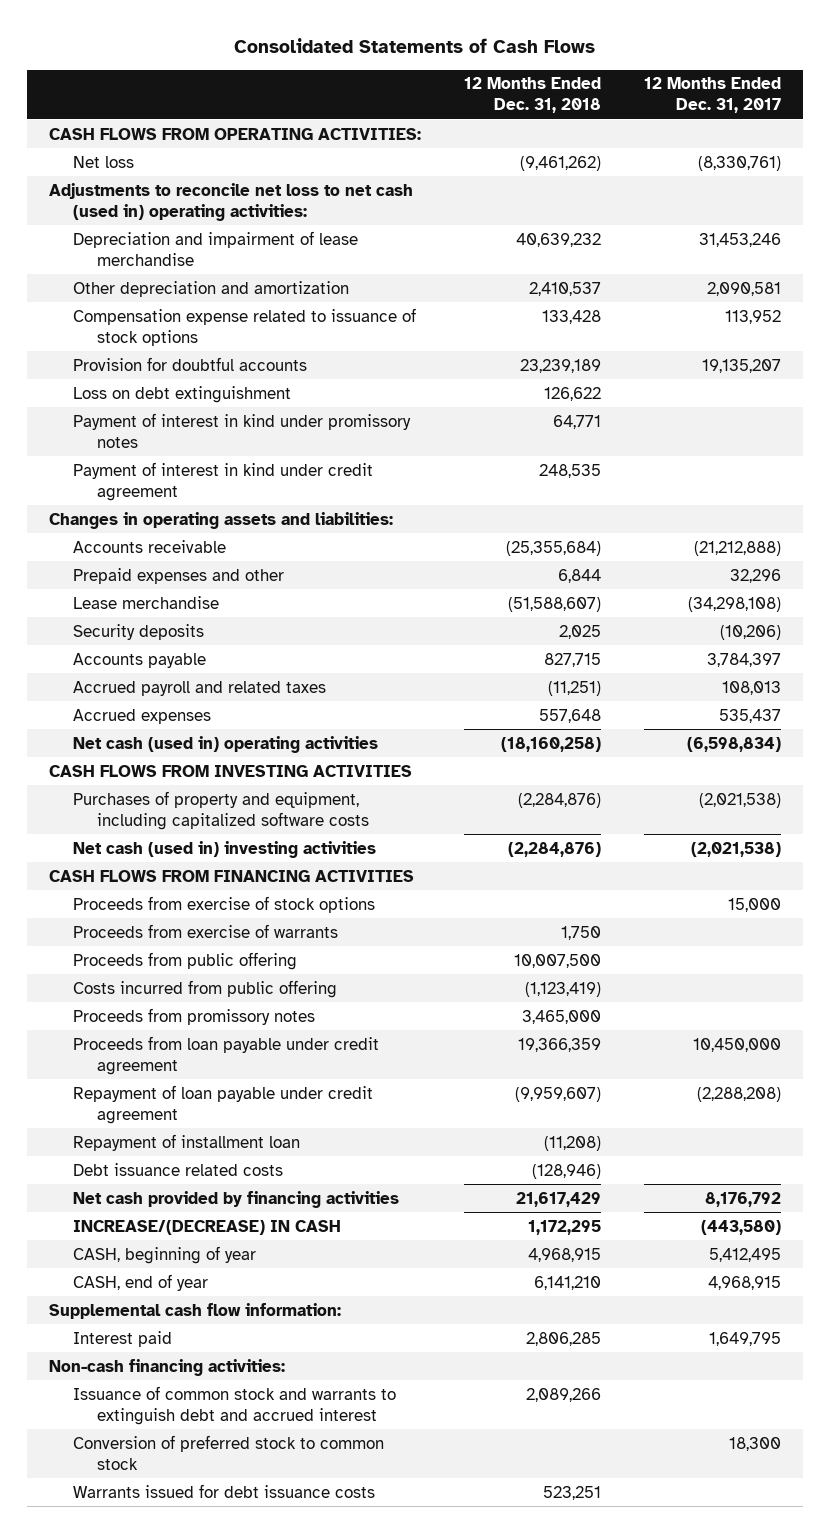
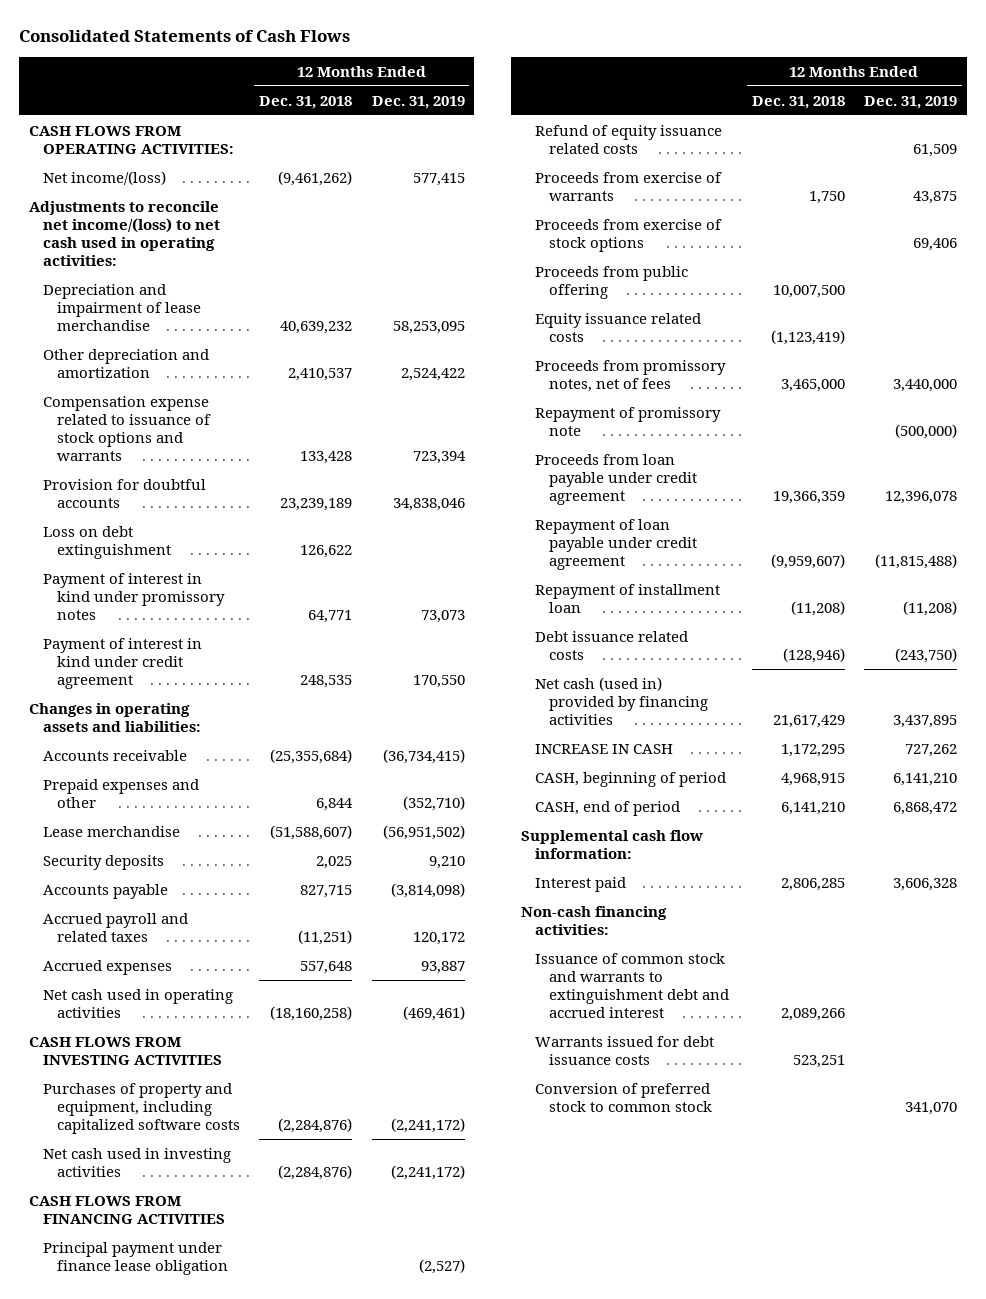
- | 12 Months Ended Dec. 31, 2018 | 12 Months Ended Dec. 31, 2017
+ | 12 Months Ended Dec. 31, 2018 | 12 Months Ended Dec. 31, 2019
- Net loss | (9,461,262) | (8,330,761)
- Adjustments to reconcile net loss to net cash (used in) operating activities:
+ Net income/(loss) | (9,461,262) | 577,415
+ Adjustments to reconcile net income/(loss) to net cash used in operating activities:
- Compensation expense related to issuance of stock options | 133,428 | 113,952
+ Compensation expense related to issuance of stock options and warrants | 133,428 | 723,394
- Net cash (used in) operating activities | (18,160,258) | (6,598,834)
+ Net cash used in operating activities | (18,160,258) | (469,461)
- Net cash (used in) investing activities | (2,284,876) | (2,021,538)
+ Net cash used in investing activities | (2,284,876) | (2,241,172)
+ Principal payment under finance lease obligation | | (2,527)
+ Refund of equity issuance related costs | | 61,509
moved down: Proceeds from exercise of stock options | | 69,406
- Costs incurred from public offering | (1,123,419) |
- Proceeds from promissory notes | 3,465,000 |
+ Equity issuance related costs | (1,123,419) |
+ Proceeds from promissory notes, net of fees | 3,465,000 | 3,440,000
+ Repayment of promissory note | | (500,000)
- Net cash provided by financing activities | 21,617,429 | 8,176,792
- INCREASE/(DECREASE) IN CASH | 1,172,295 | (443,580)
- CASH, beginning of year | 4,968,915 | 5,412,495
- CASH, end of year | 6,141,210 | 4,968,915
+ Net cash (used in) provided by financing activities | 21,617,429 | 3,437,895
+ INCREASE IN CASH | 1,172,295 | 727,262
+ CASH, beginning of period | 4,968,915 | 6,141,210
+ CASH, end of period | 6,141,210 | 6,868,472
- Issuance of common stock and warrants to extinguish debt and accrued interest | 2,089,266 |
+ Issuance of common stock and warrants to extinguishment debt and accrued interest | 2,089,266 |
moved down: Conversion of preferred stock to common stock | | 341,070

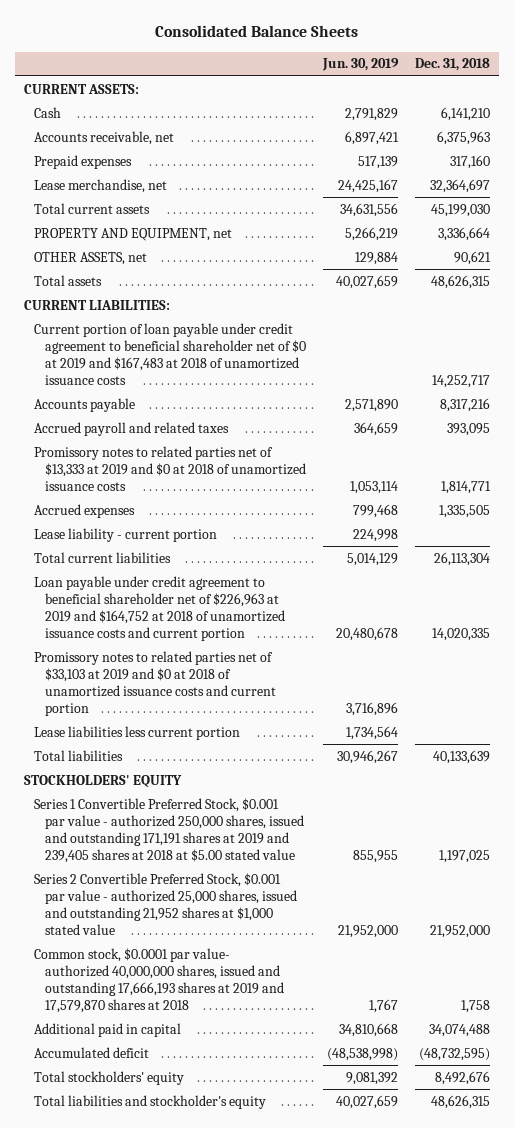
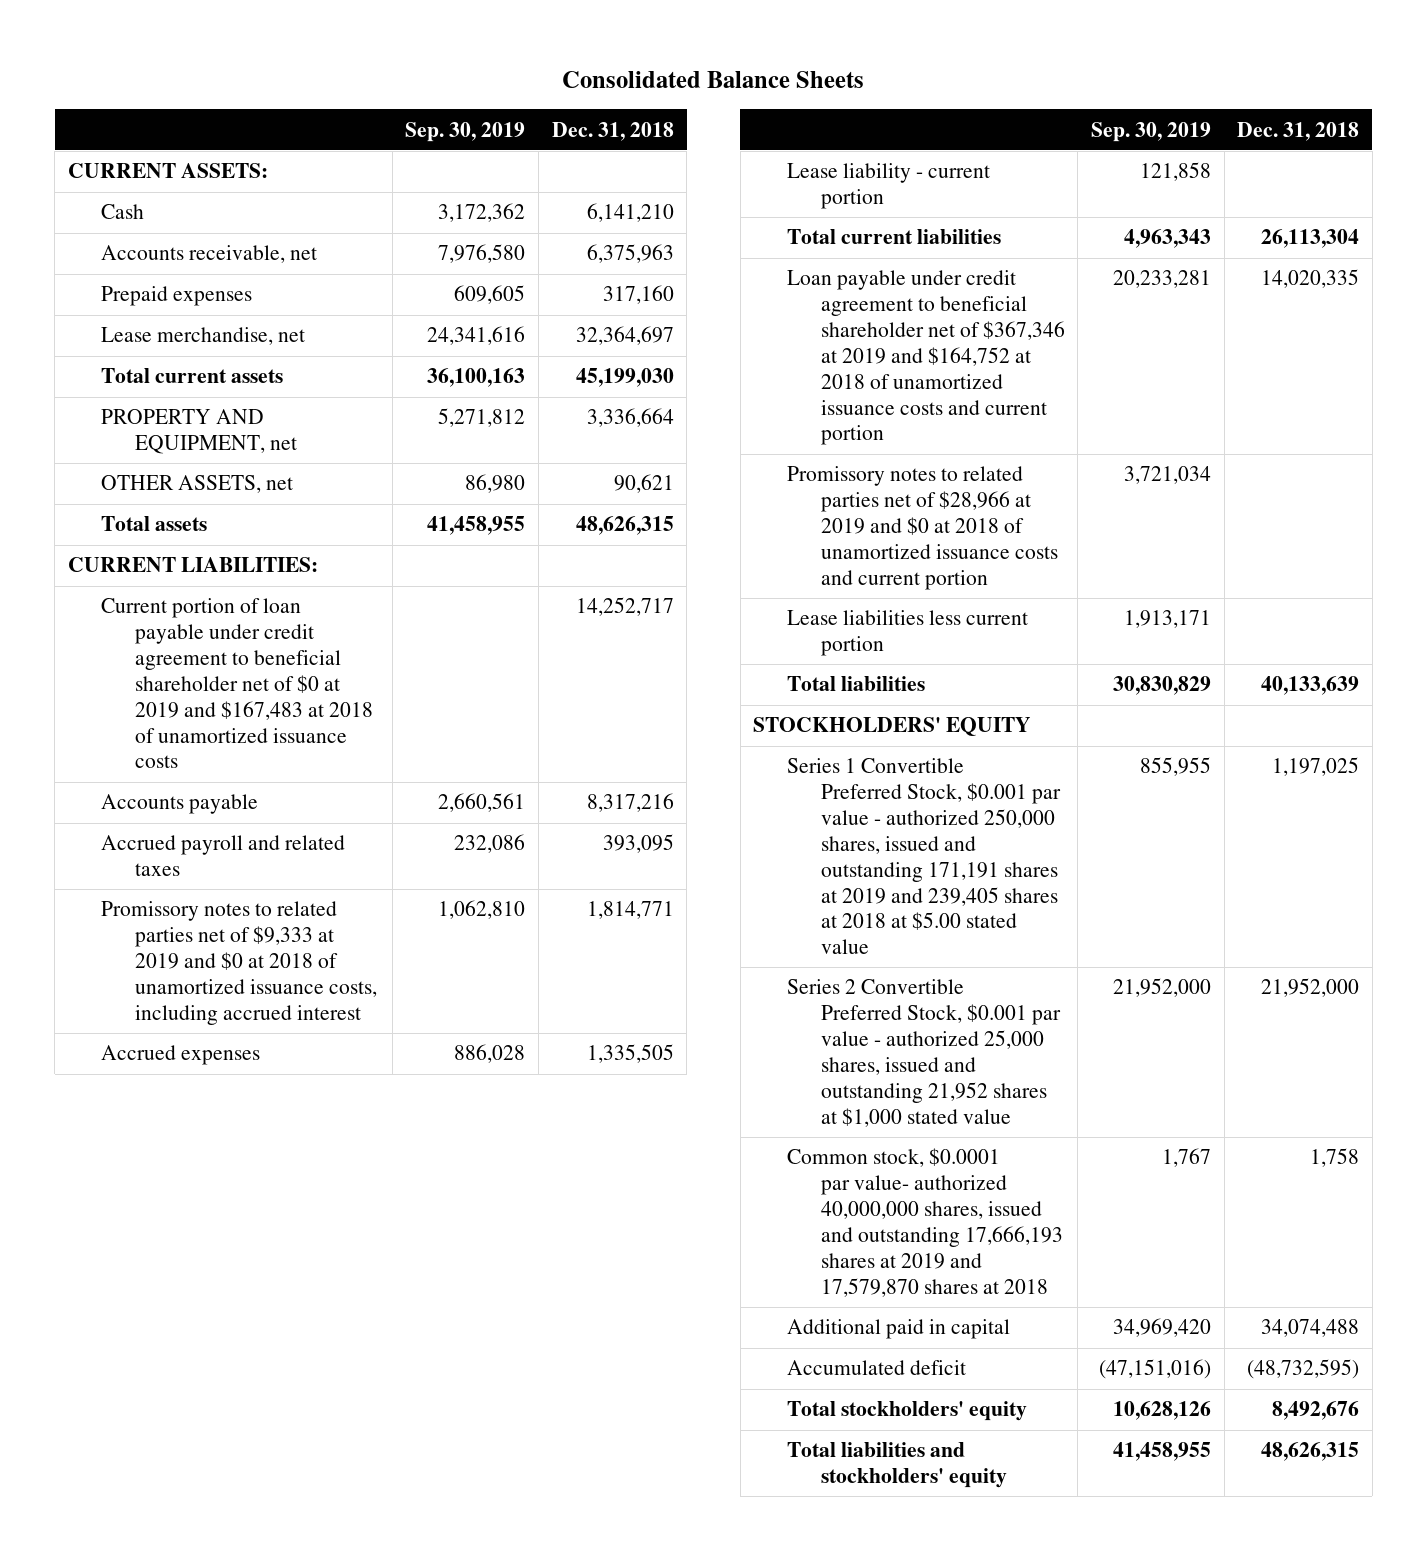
- | Jun. 30, 2019 | Dec. 31, 2018
+ | Sep. 30, 2019 | Dec. 31, 2018
- Promissory notes to related parties net of $13,333 at 2019 and $0 at 2018 of unamortized issuance costs | 1,053,114 | 1,814,771
+ Promissory notes to related parties net of $9,333 at 2019 and $0 at 2018 of unamortized issuance costs, including accrued interest | 1,062,810 | 1,814,771
- Loan payable under credit agreement to beneficial shareholder net of $226,963 at 2019 and $164,752 at 2018 of unamortized issuance costs and current portion | 20,480,678 | 14,020,335
- Promissory notes to related parties net of $33,103 at 2019 and $0 at 2018 of unamortized issuance costs and current portion | 3,716,896 |
+ Loan payable under credit agreement to beneficial shareholder net of $367,346 at 2019 and $164,752 at 2018 of unamortized issuance costs and current portion | 20,233,281 | 14,020,335
+ Promissory notes to related parties net of $28,966 at 2019 and $0 at 2018 of unamortized issuance costs and current portion | 3,721,034 |
- Total liabilities and stockholder's equity | 40,027,659 | 48,626,315
+ Total liabilities and stockholders' equity | 41,458,955 | 48,626,315

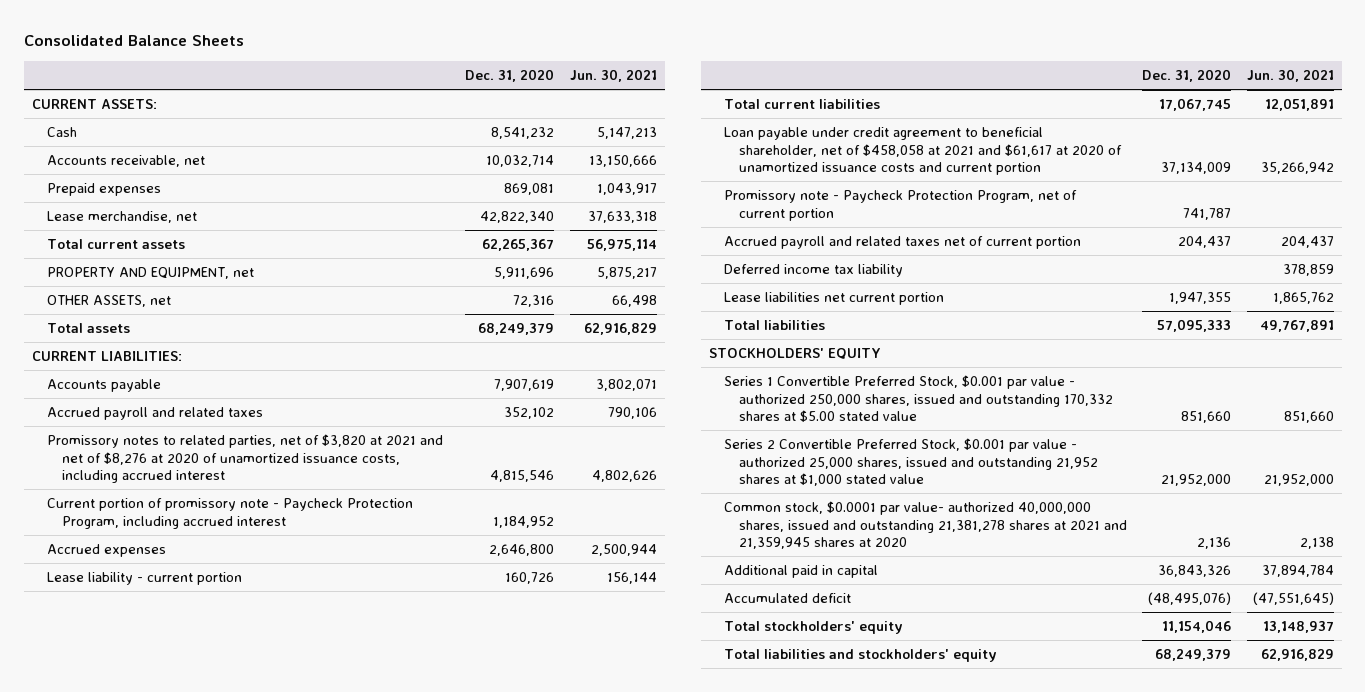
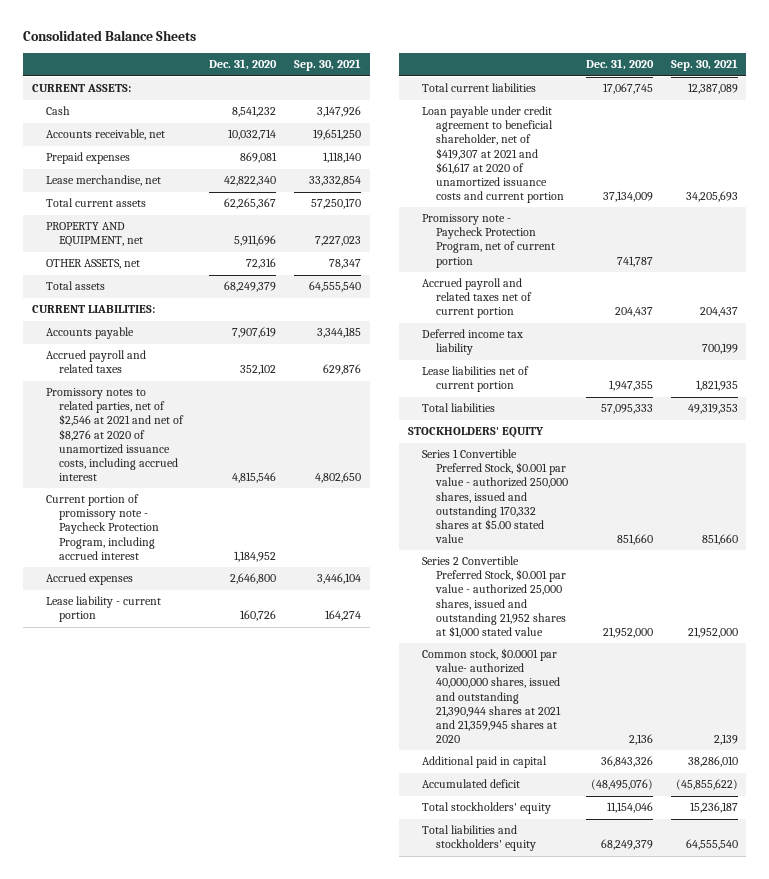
- | Dec. 31, 2020 | Jun. 30, 2021
+ | Dec. 31, 2020 | Sep. 30, 2021
- Promissory notes to related parties, net of $3,820 at 2021 and net of $8,276 at 2020 of unamortized issuance costs, including accrued interest | 4,815,546 | 4,802,626
+ Promissory notes to related parties, net of $2,546 at 2021 and net of $8,276 at 2020 of unamortized issuance costs, including accrued interest | 4,815,546 | 4,802,650
- Loan payable under credit agreement to beneficial shareholder, net of $458,058 at 2021 and $61,617 at 2020 of unamortized issuance costs and current portion | 37,134,009 | 35,266,942
+ Loan payable under credit agreement to beneficial shareholder, net of $419,307 at 2021 and $61,617 at 2020 of unamortized issuance costs and current portion | 37,134,009 | 34,205,693
- Lease liabilities net current portion | 1,947,355 | 1,865,762
+ Lease liabilities net of current portion | 1,947,355 | 1,821,935
- Common stock, $0.0001 par value- authorized 40,000,000 shares, issued and outstanding 21,381,278 shares at 2021 and 21,359,945 shares at 2020 | 2,136 | 2,138
+ Common stock, $0.0001 par value- authorized 40,000,000 shares, issued and outstanding 21,390,944 shares at 2021 and 21,359,945 shares at 2020 | 2,136 | 2,139

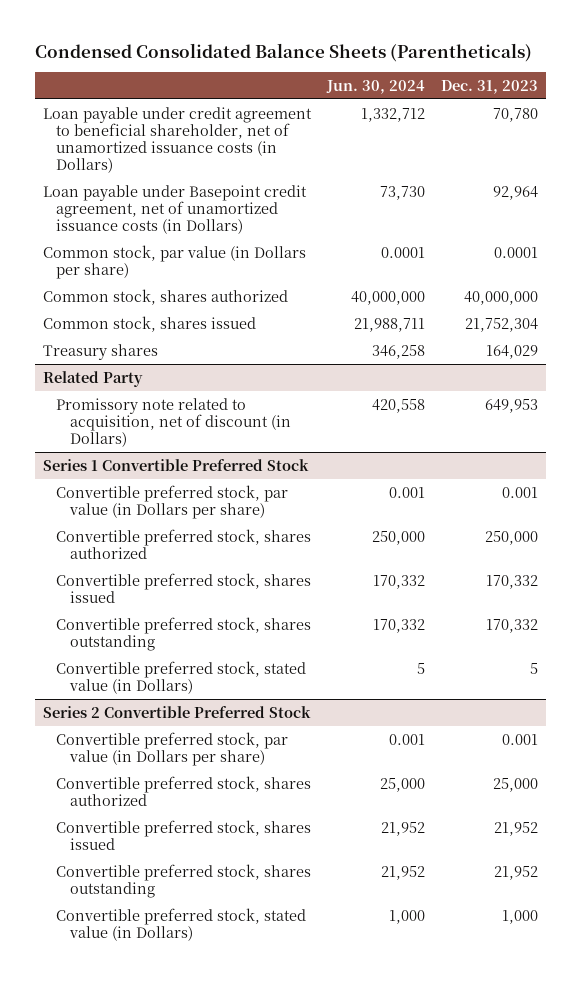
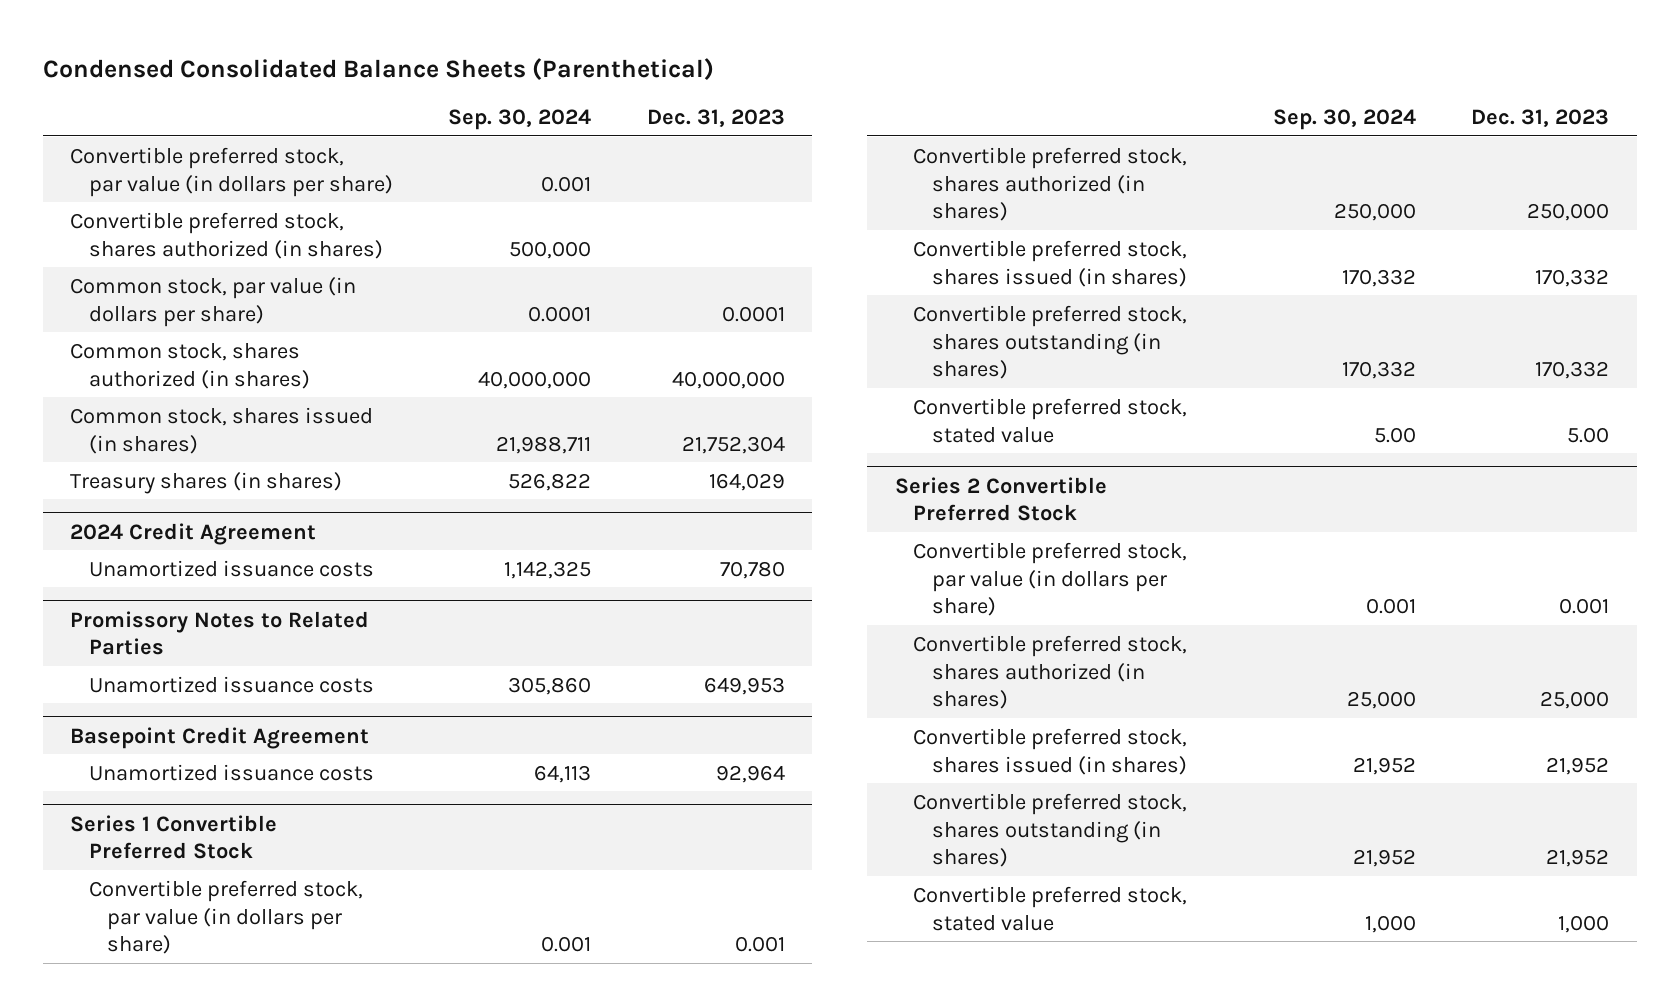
- Condensed Consolidated Balance Sheets (Parentheticals)
+ Condensed Consolidated Balance Sheets (Parenthetical)
- | Jun. 30, 2024 | Dec. 31, 2023
+ | Sep. 30, 2024 | Dec. 31, 2023
- Loan payable under credit agreement to beneficial shareholder, net of unamortized issuance costs (in Dollars) | 1,332,712 | 70,780
- Loan payable under Basepoint credit agreement, net of unamortized issuance costs (in Dollars) | 73,730 | 92,964
- Common stock, par value (in Dollars per share) | 0.0001 | 0.0001
- Common stock, shares authorized | 40,000,000 | 40,000,000
- Common stock, shares issued | 21,988,711 | 21,752,304
- Treasury shares | 346,258 | 164,029
- Related Party
- Promissory note related to acquisition, net of discount (in Dollars) | 420,558 | 649,953
+ Convertible preferred stock, par value (in dollars per share) | 0.001 |
+ Convertible preferred stock, shares authorized (in shares) | 500,000 |
+ Common stock, par value (in dollars per share) | 0.0001 | 0.0001
+ Common stock, shares authorized (in shares) | 40,000,000 | 40,000,000
+ Common stock, shares issued (in shares) | 21,988,711 | 21,752,304
+ Treasury shares (in shares) | 526,822 | 164,029
+ 2024 Credit Agreement
+ Unamortized issuance costs | 1,142,325 | 70,780
+ Promissory Notes to Related Parties
+ Unamortized issuance costs | 305,860 | 649,953
+ Basepoint Credit Agreement
+ Unamortized issuance costs | 64,113 | 92,964
@ Series 1 Convertible Preferred Stock
- Convertible preferred stock, par value (in Dollars per share) | 0.001 | 0.001
- Convertible preferred stock, shares authorized | 250,000 | 250,000
- Convertible preferred stock, shares issued | 170,332 | 170,332
- Convertible preferred stock, shares outstanding | 170,332 | 170,332
- Convertible preferred stock, stated value (in Dollars) | 5 | 5
+ Convertible preferred stock, par value (in dollars per share) | 0.001 | 0.001
+ Convertible preferred stock, shares authorized (in shares) | 250,000 | 250,000
+ Convertible preferred stock, shares issued (in shares) | 170,332 | 170,332
+ Convertible preferred stock, shares outstanding (in shares) | 170,332 | 170,332
+ Convertible preferred stock, stated value | 5.00 | 5.00
@ Series 2 Convertible Preferred Stock
- Convertible preferred stock, par value (in Dollars per share) | 0.001 | 0.001
- Convertible preferred stock, shares authorized | 25,000 | 25,000
- Convertible preferred stock, shares issued | 21,952 | 21,952
- Convertible preferred stock, shares outstanding | 21,952 | 21,952
- Convertible preferred stock, stated value (in Dollars) | 1,000 | 1,000
+ Convertible preferred stock, par value (in dollars per share) | 0.001 | 0.001
+ Convertible preferred stock, shares authorized (in shares) | 25,000 | 25,000
+ Convertible preferred stock, shares issued (in shares) | 21,952 | 21,952
+ Convertible preferred stock, shares outstanding (in shares) | 21,952 | 21,952
+ Convertible preferred stock, stated value | 1,000 | 1,000

